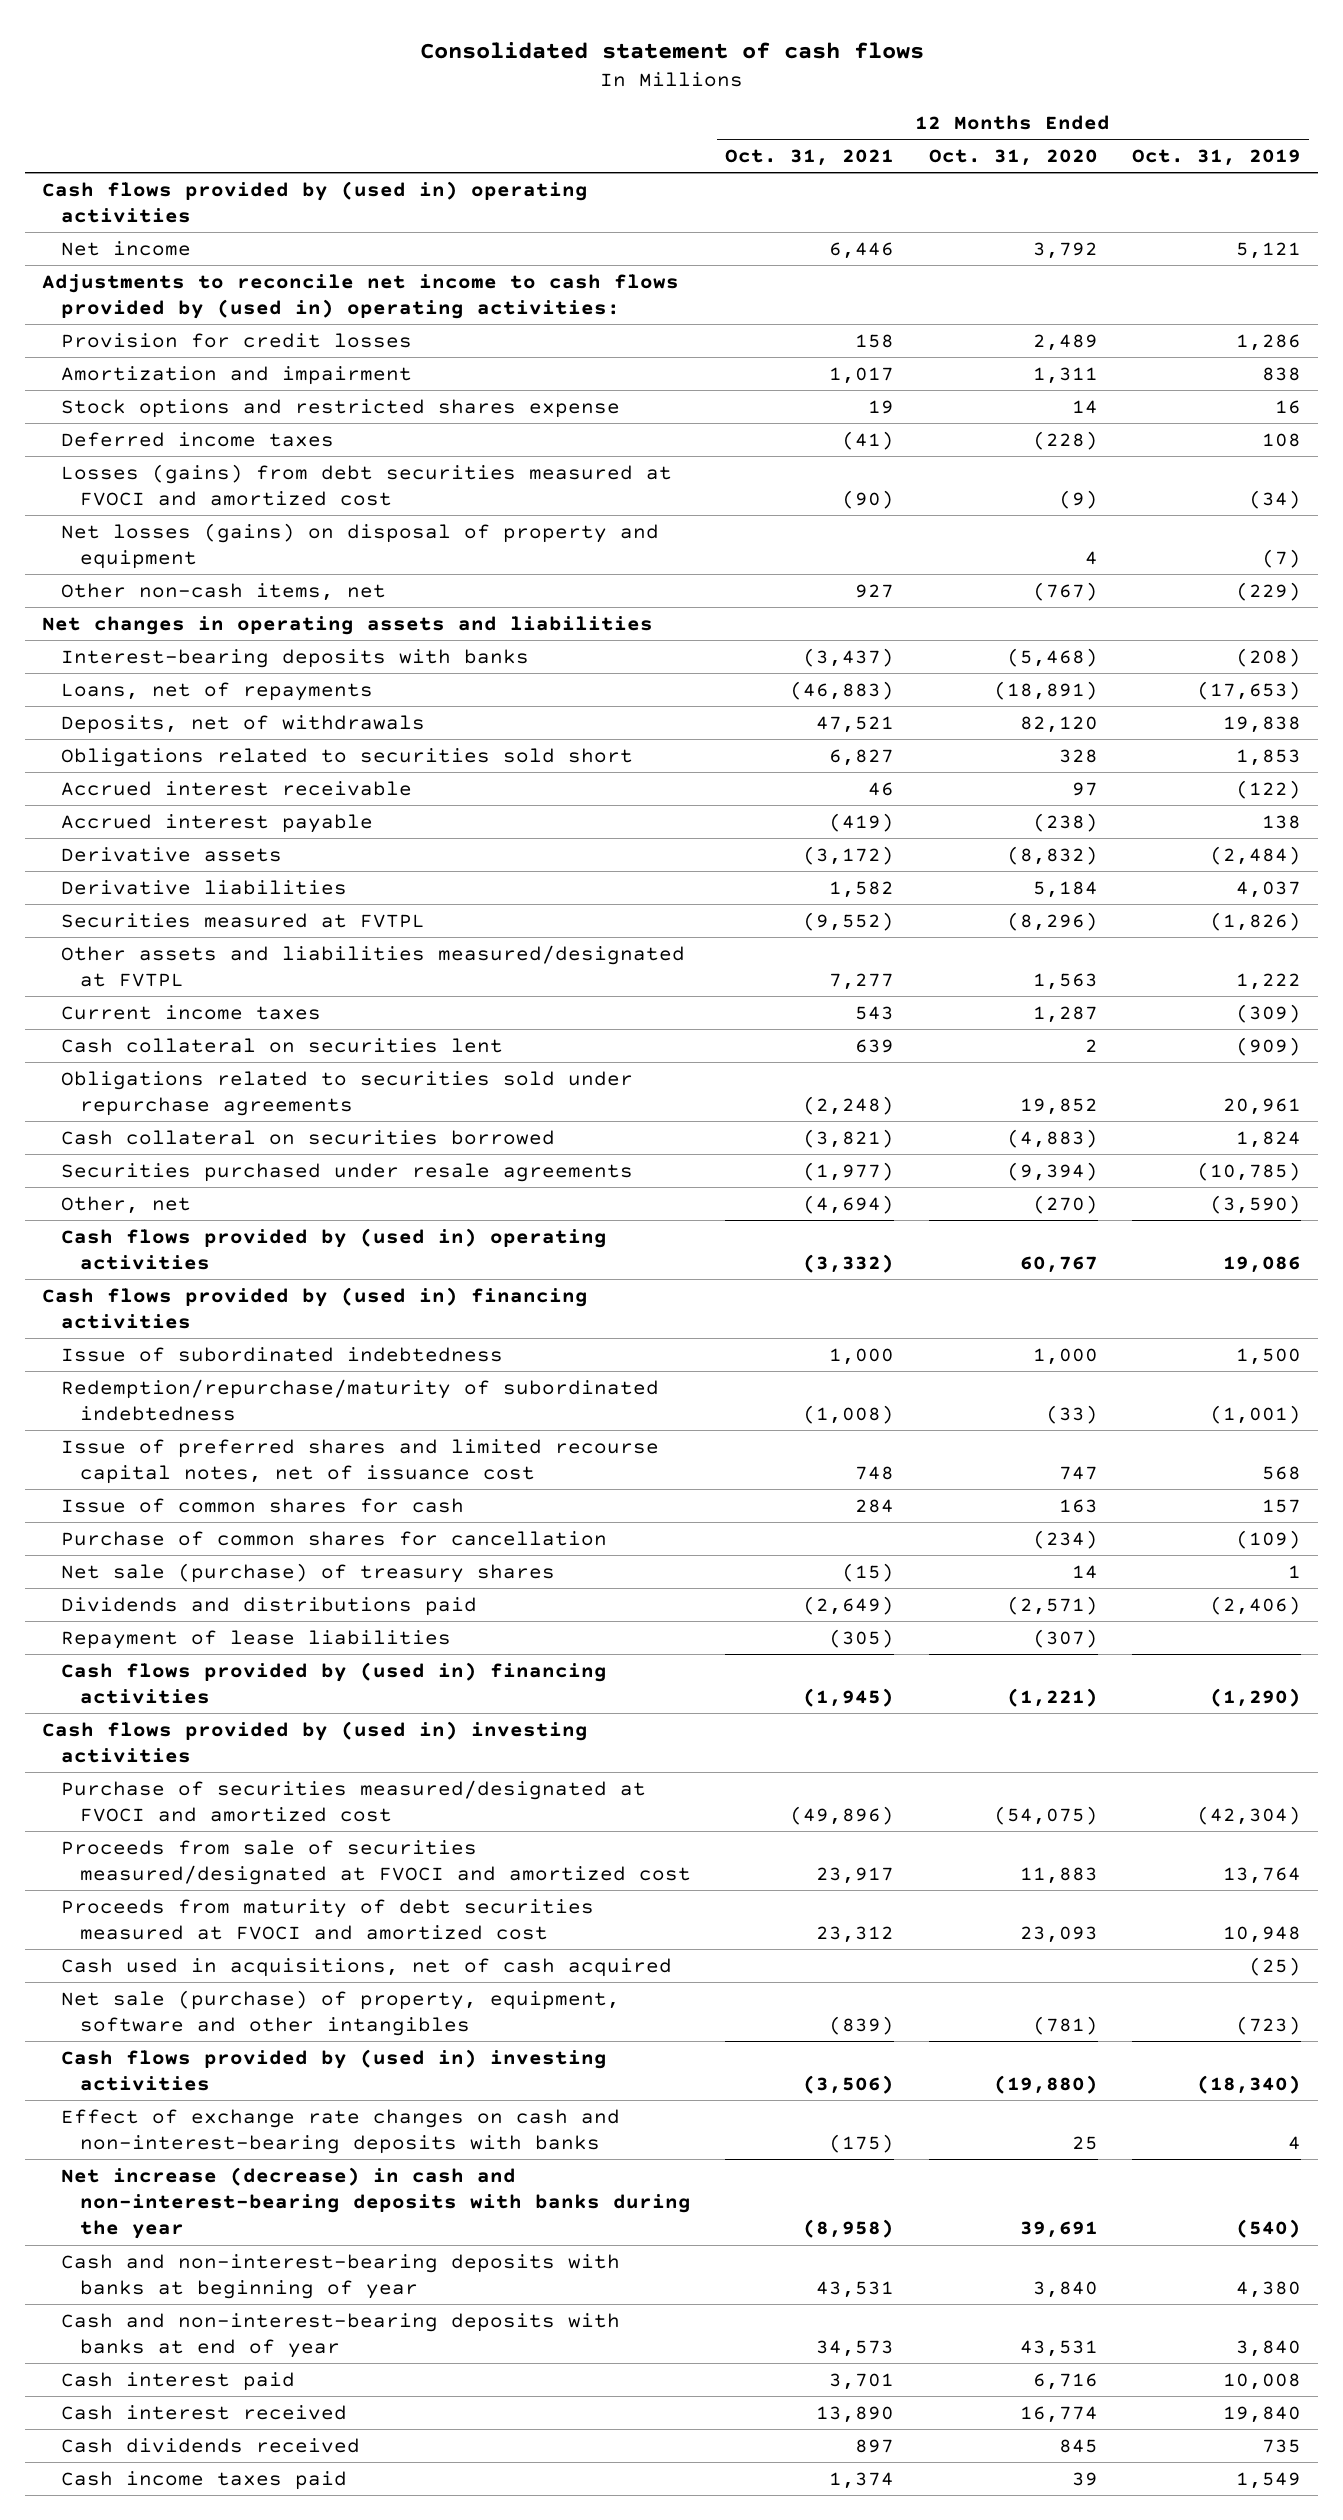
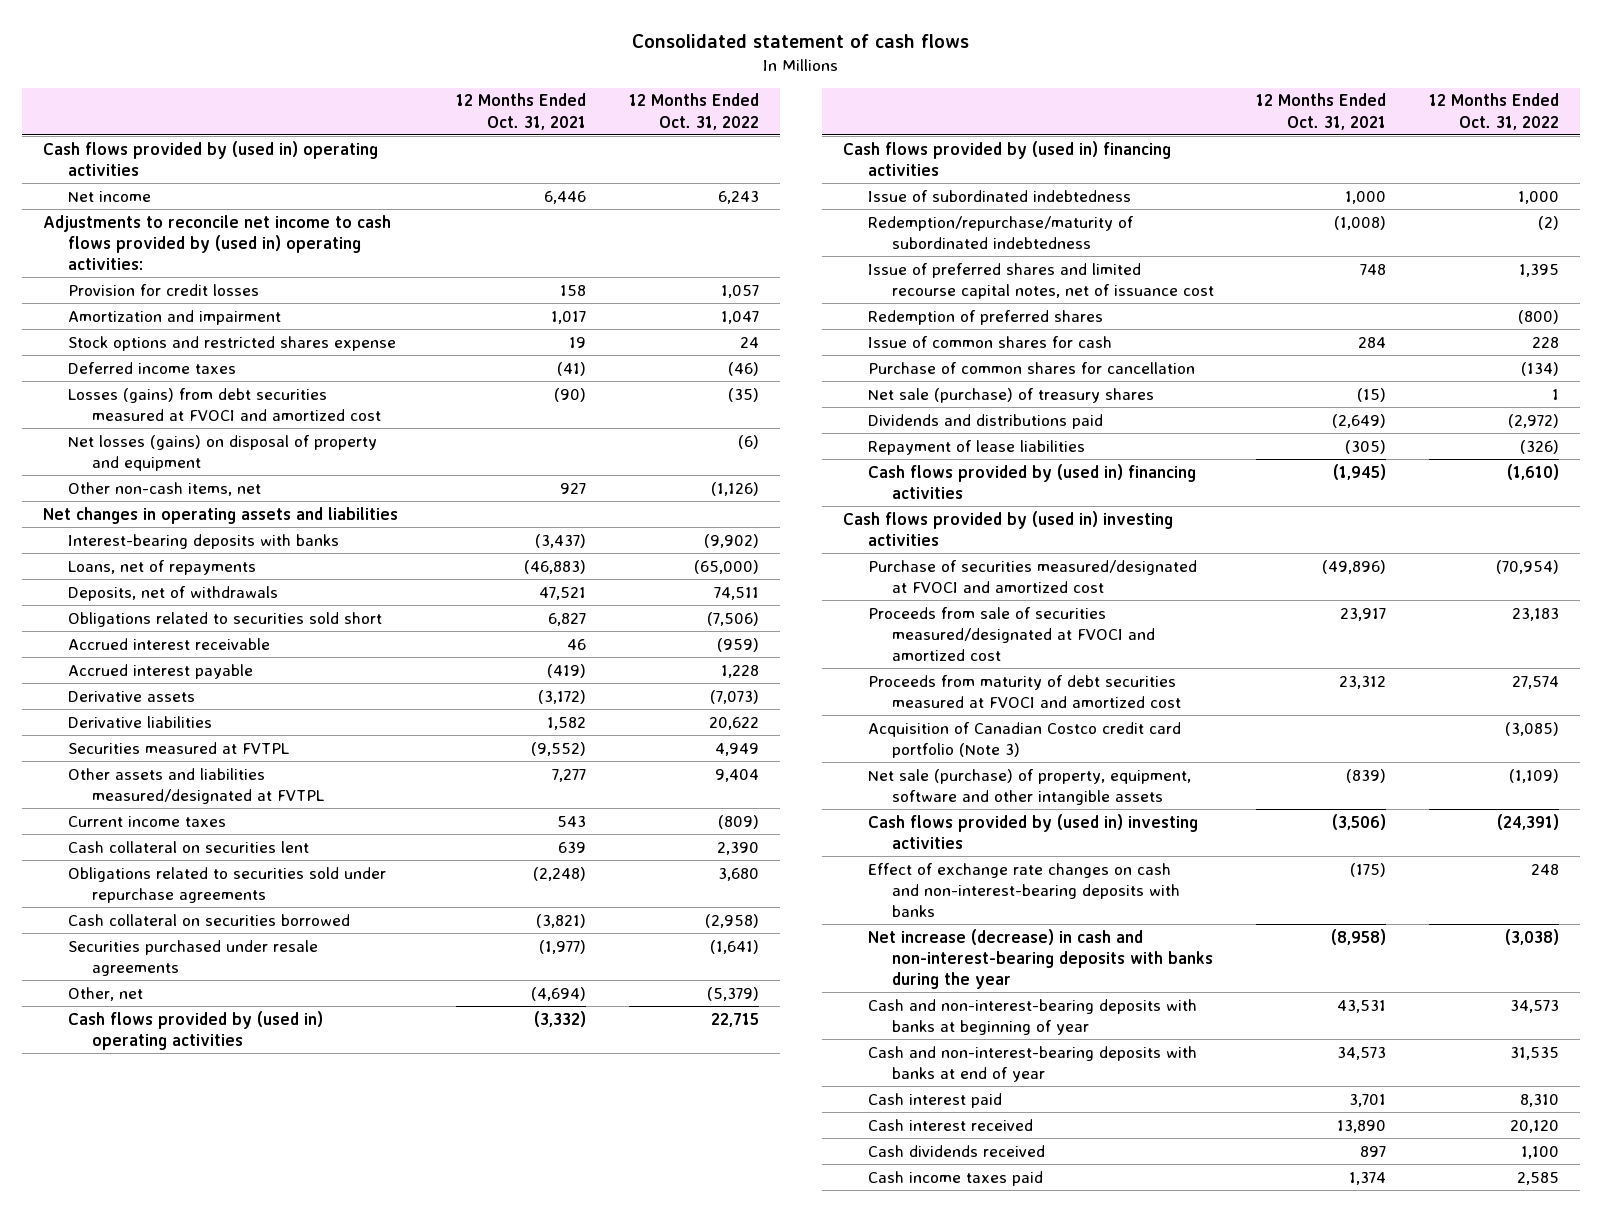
- | 12 Months Ended Oct. 31, 2021 | 12 Months Ended Oct. 31, 2020 | 12 Months Ended Oct. 31, 2019
+ | 12 Months Ended Oct. 31, 2021 | 12 Months Ended Oct. 31, 2022
+ Redemption of preferred shares | | (800)
- Cash used in acquisitions, net of cash acquired | | | (25)
- Net sale (purchase) of property, equipment, software and other intangibles | (839) | (781) | (723)
+ Acquisition of Canadian Costco credit card portfolio (Note 3) | | (3,085)
+ Net sale (purchase) of property, equipment, software and other intangible assets | (839) | (1,109)

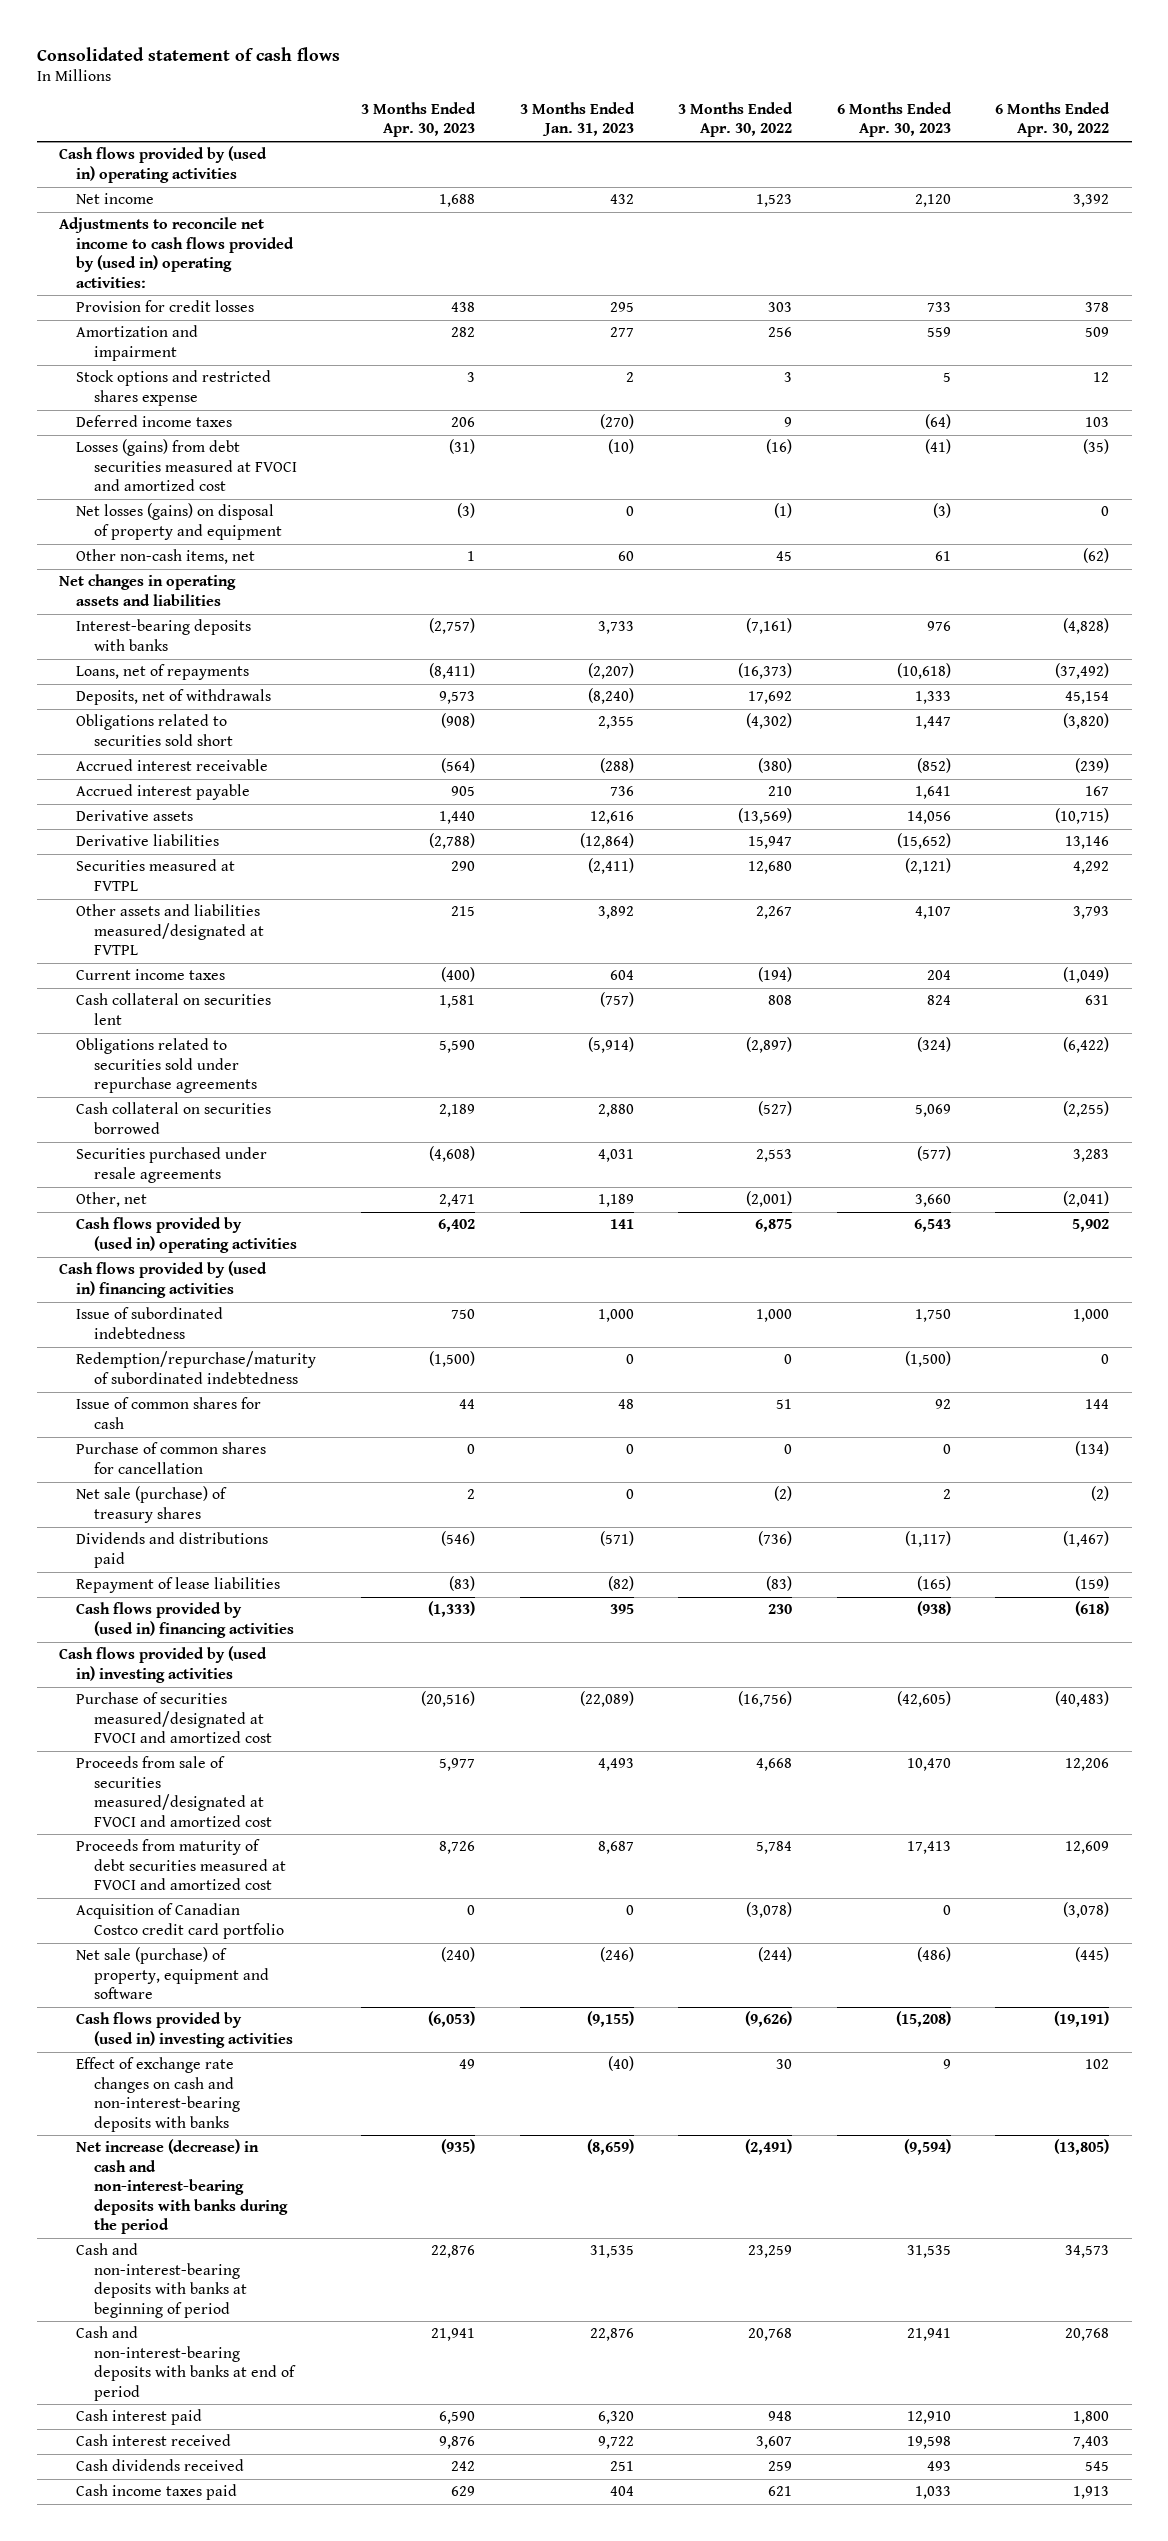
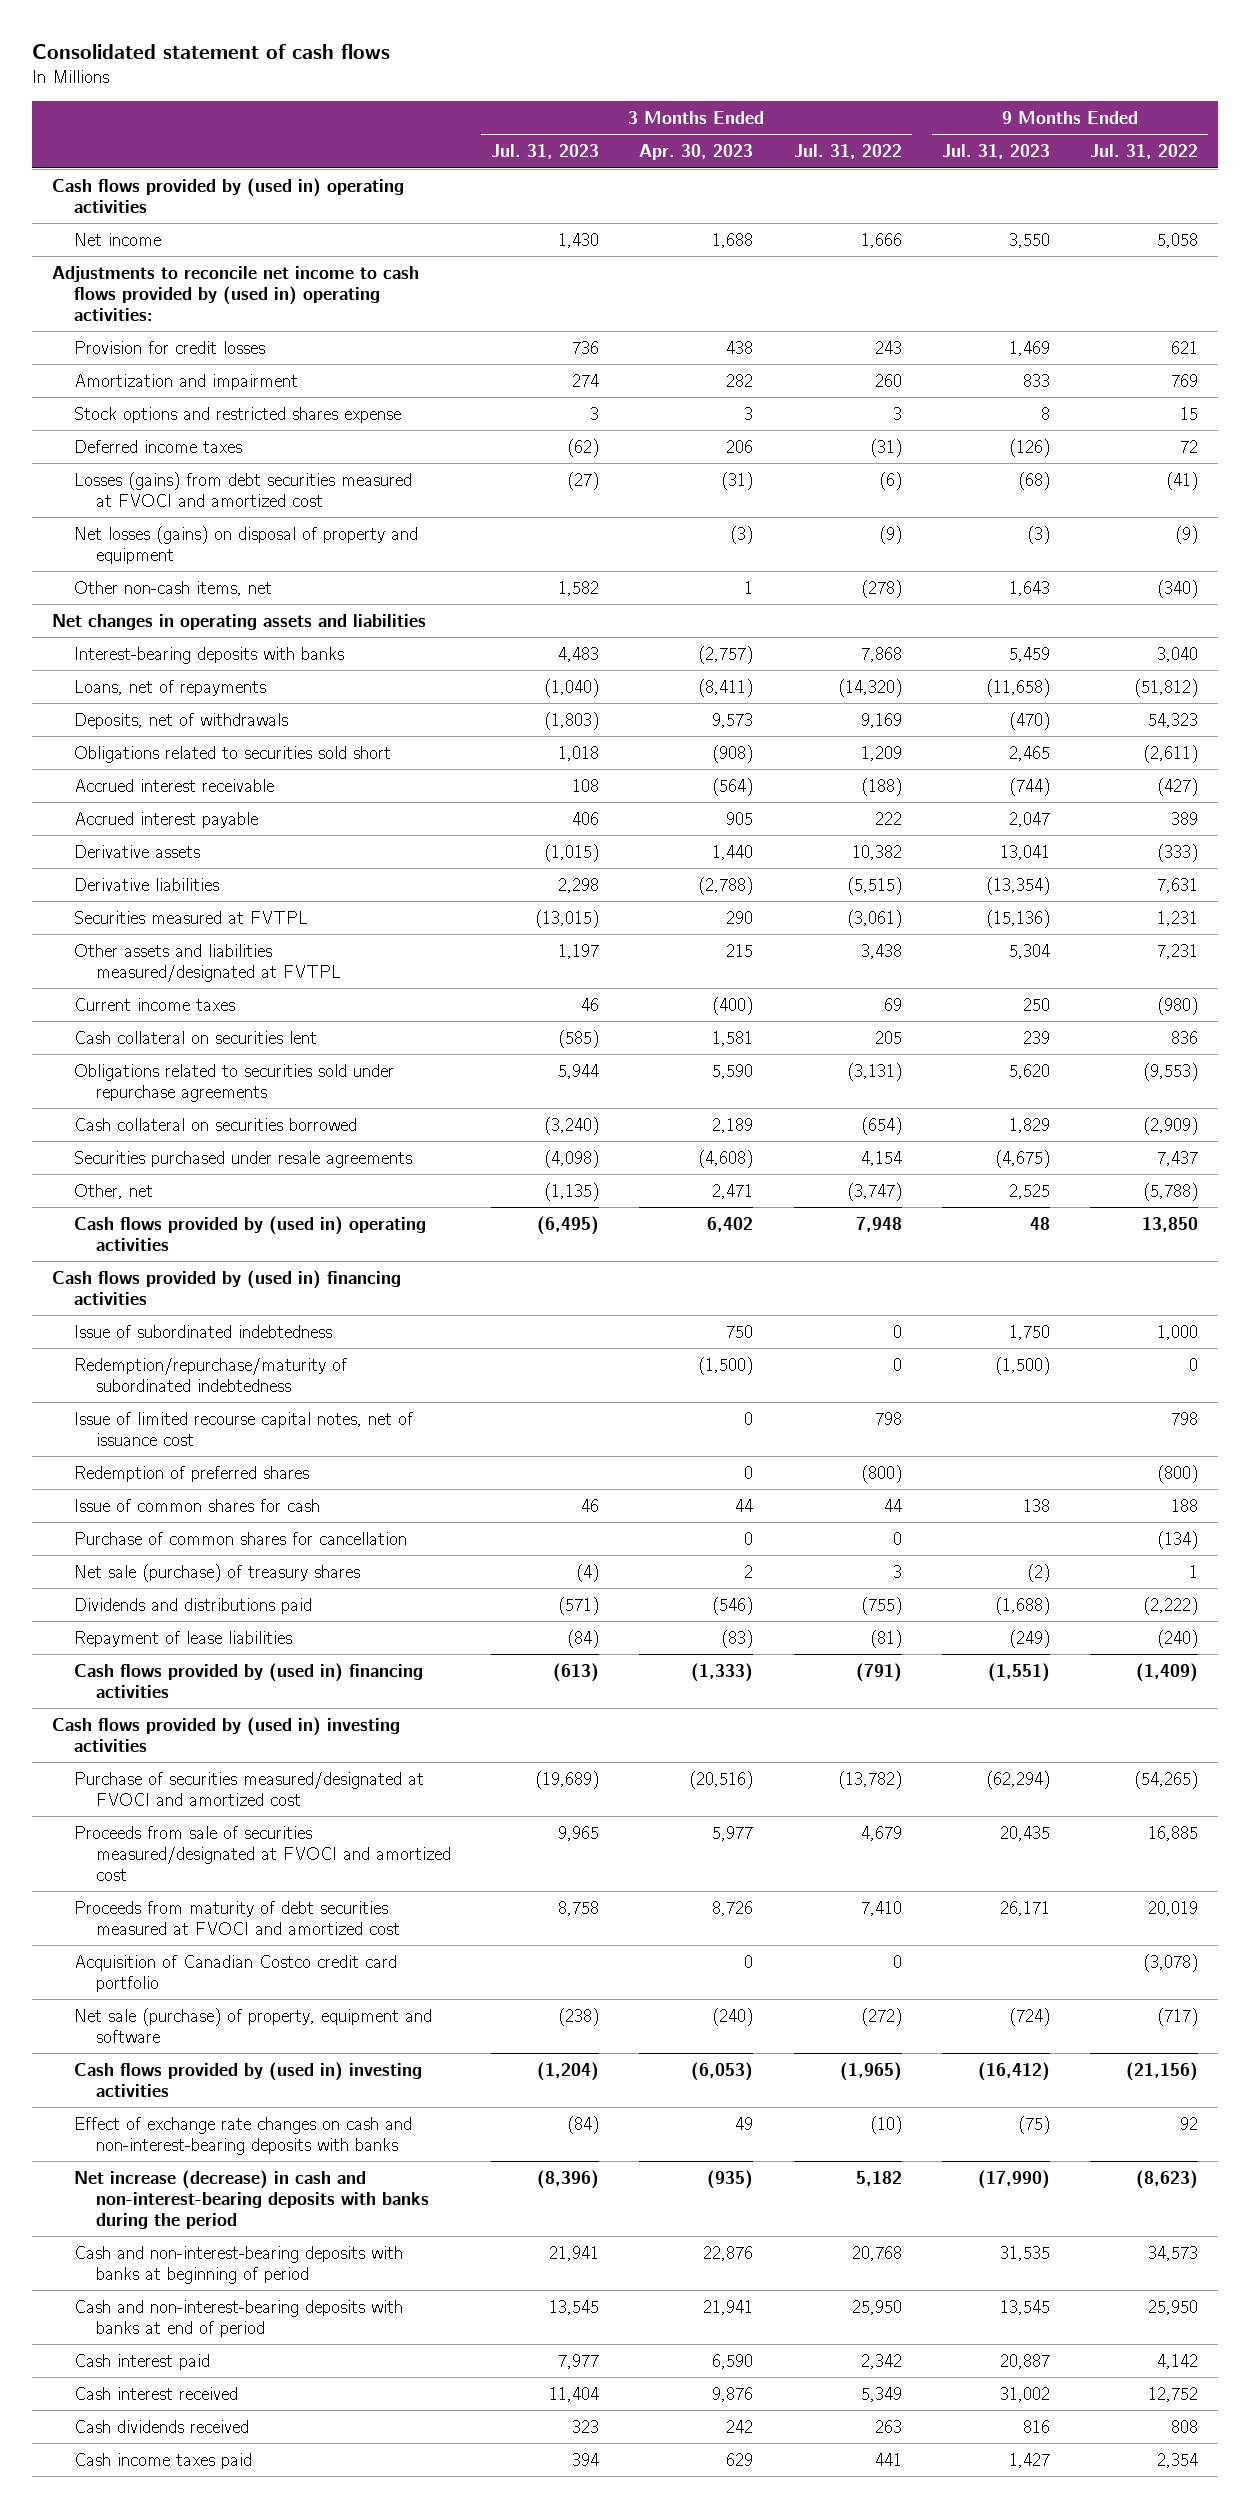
- | 3 Months Ended Apr. 30, 2023 | 3 Months Ended Jan. 31, 2023 | 3 Months Ended Apr. 30, 2022 | 6 Months Ended Apr. 30, 2023 | 6 Months Ended Apr. 30, 2022
+ | 3 Months Ended Jul. 31, 2023 | 3 Months Ended Apr. 30, 2023 | 3 Months Ended Jul. 31, 2022 | 9 Months Ended Jul. 31, 2023 | 9 Months Ended Jul. 31, 2022
+ Issue of limited recourse capital notes, net of issuance cost | | 0 | 798 | | 798
+ Redemption of preferred shares | | 0 | (800) | | (800)

